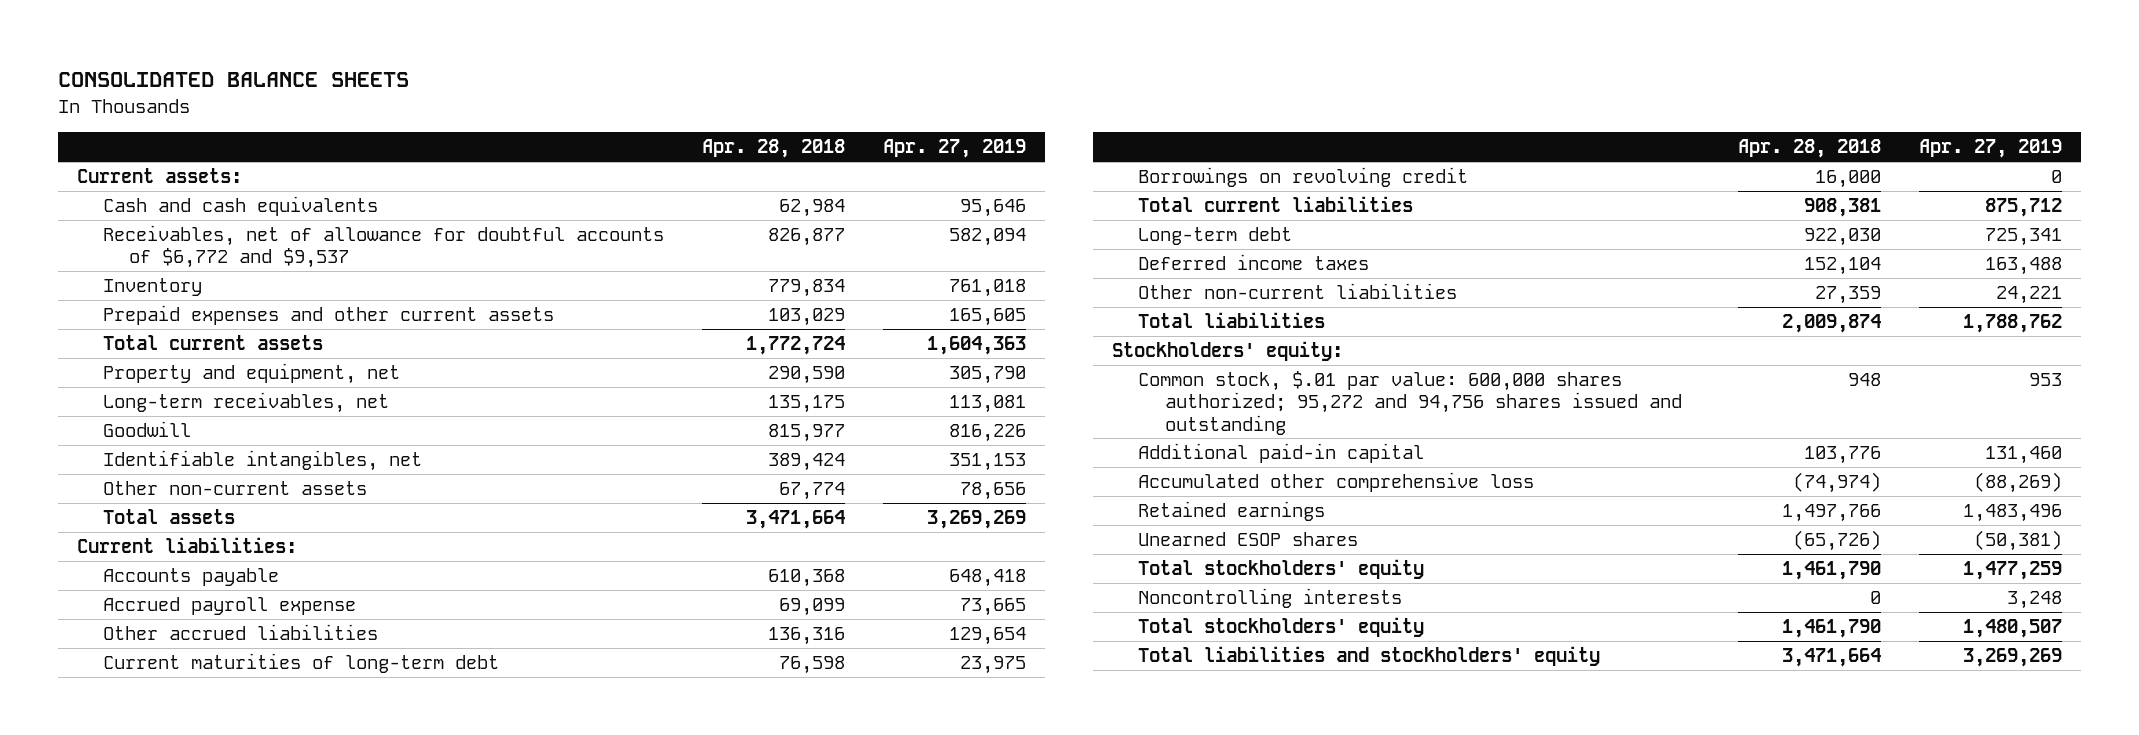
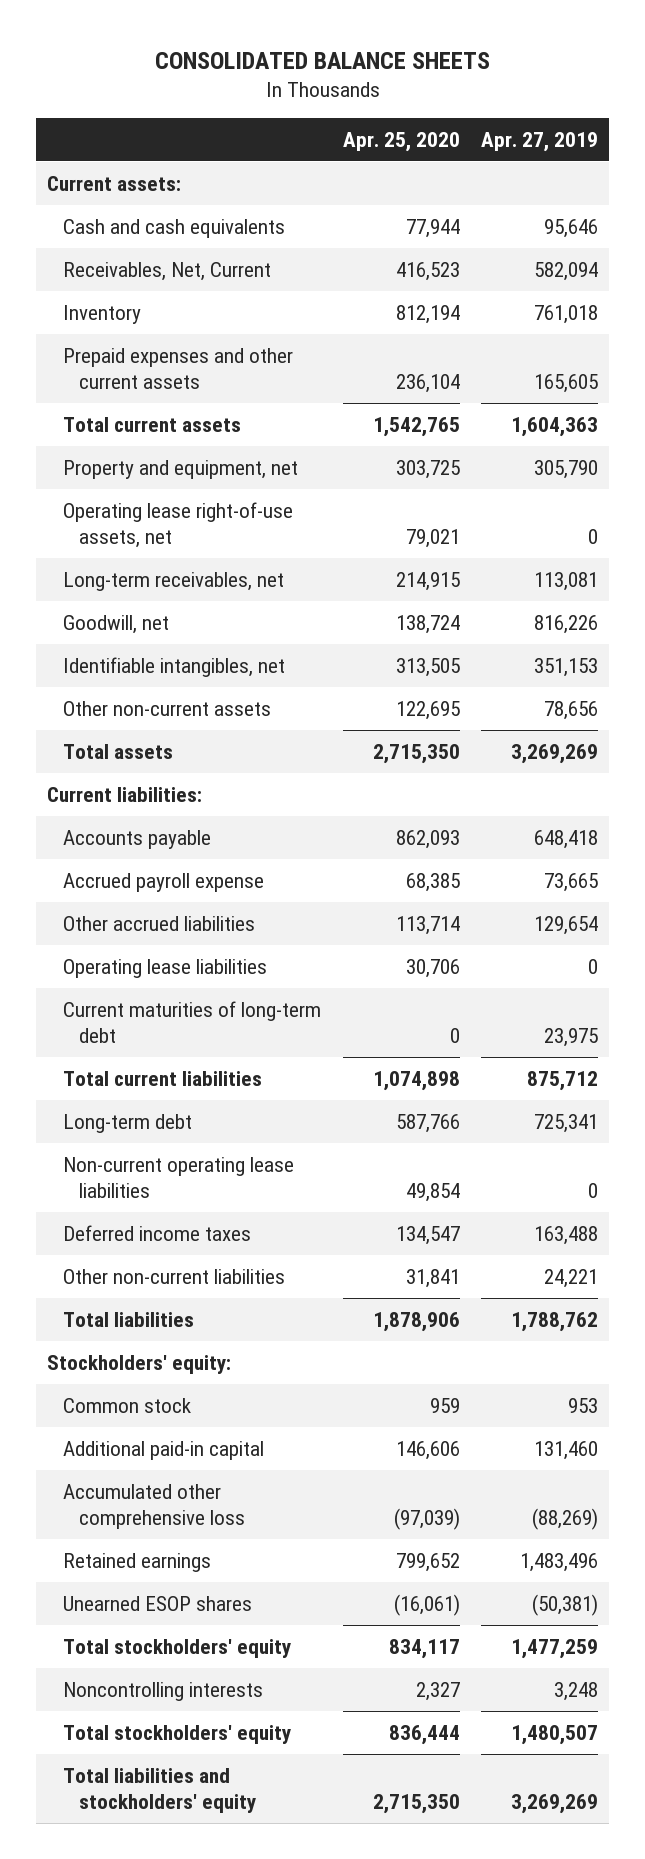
- | Apr. 28, 2018 | Apr. 27, 2019
+ | Apr. 25, 2020 | Apr. 27, 2019
- Receivables, net of allowance for doubtful accounts of $6,772 and $9,537 | 826,877 | 582,094
+ Receivables, Net, Current | 416,523 | 582,094
+ Operating lease right-of-use assets, net | 79,021 | 0
- Goodwill | 815,977 | 816,226
+ Goodwill, net | 138,724 | 816,226
+ Operating lease liabilities | 30,706 | 0
- Borrowings on revolving credit | 16,000 | 0
+ Non-current operating lease liabilities | 49,854 | 0
- Common stock, $.01 par value: 600,000 shares authorized; 95,272 and 94,756 shares issued and outstanding | 948 | 953
+ Common stock | 959 | 953

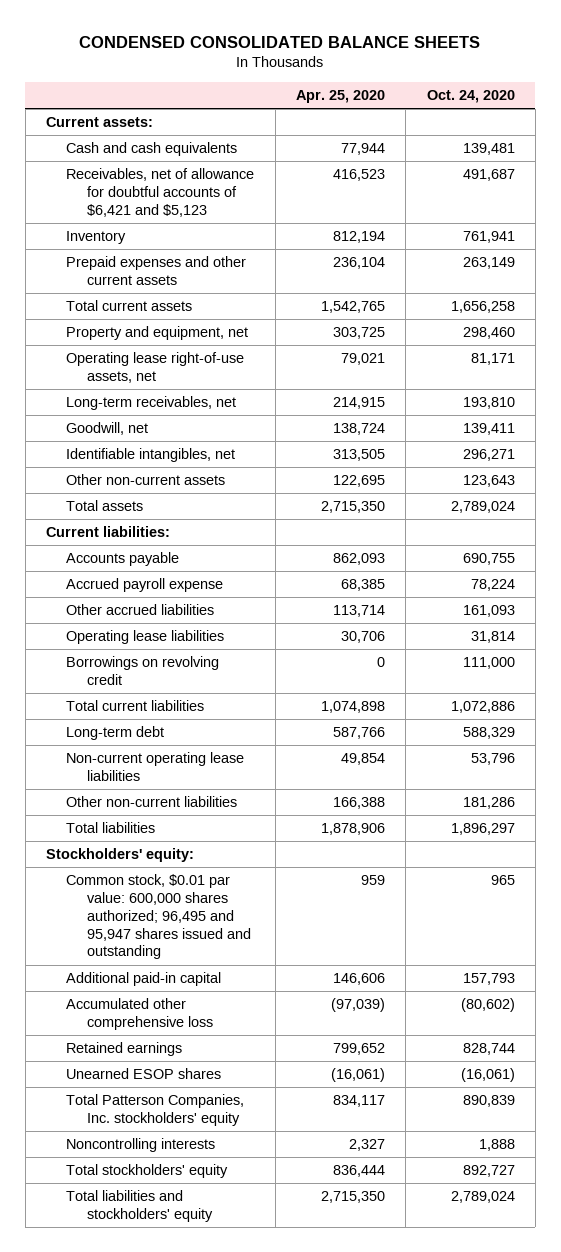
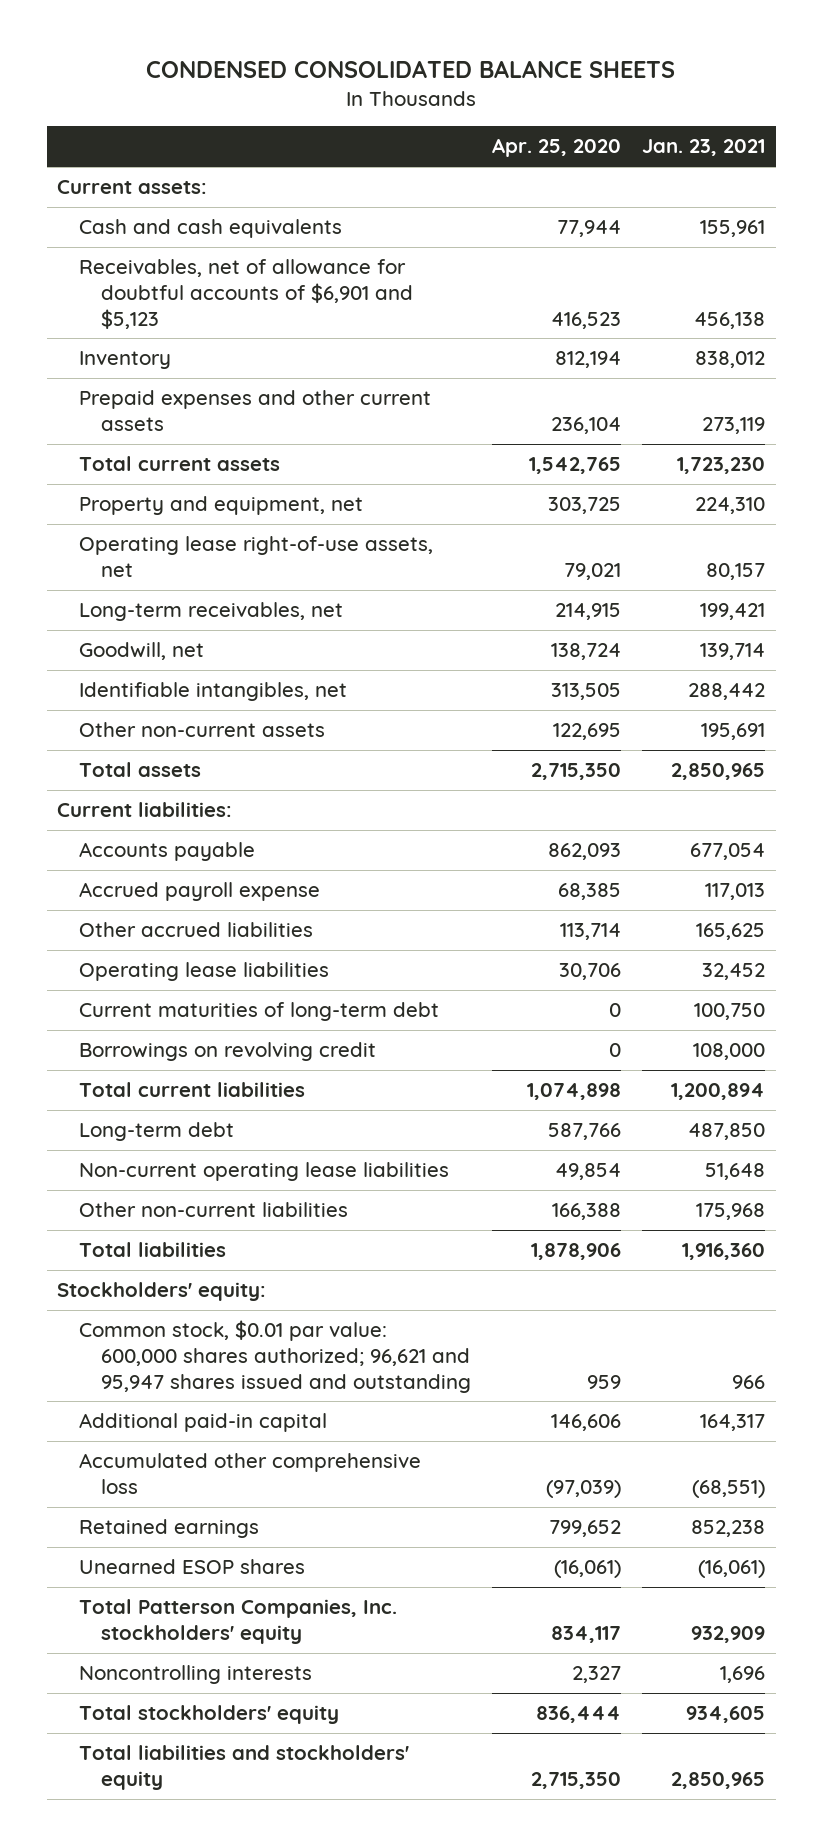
- | Apr. 25, 2020 | Oct. 24, 2020
+ | Apr. 25, 2020 | Jan. 23, 2021
- Receivables, net of allowance for doubtful accounts of $6,421 and $5,123 | 416,523 | 491,687
+ Receivables, net of allowance for doubtful accounts of $6,901 and $5,123 | 416,523 | 456,138
+ Current maturities of long-term debt | 0 | 100,750
- Common stock, $0.01 par value: 600,000 shares authorized; 96,495 and 95,947 shares issued and outstanding | 959 | 965
+ Common stock, $0.01 par value: 600,000 shares authorized; 96,621 and 95,947 shares issued and outstanding | 959 | 966

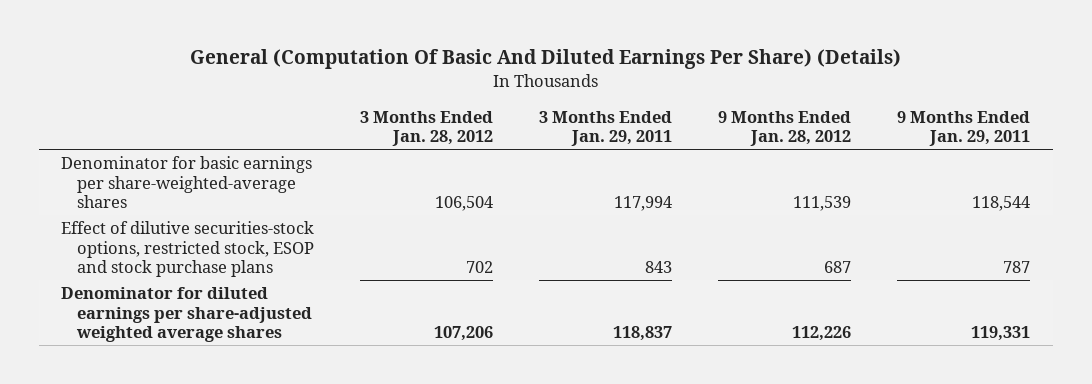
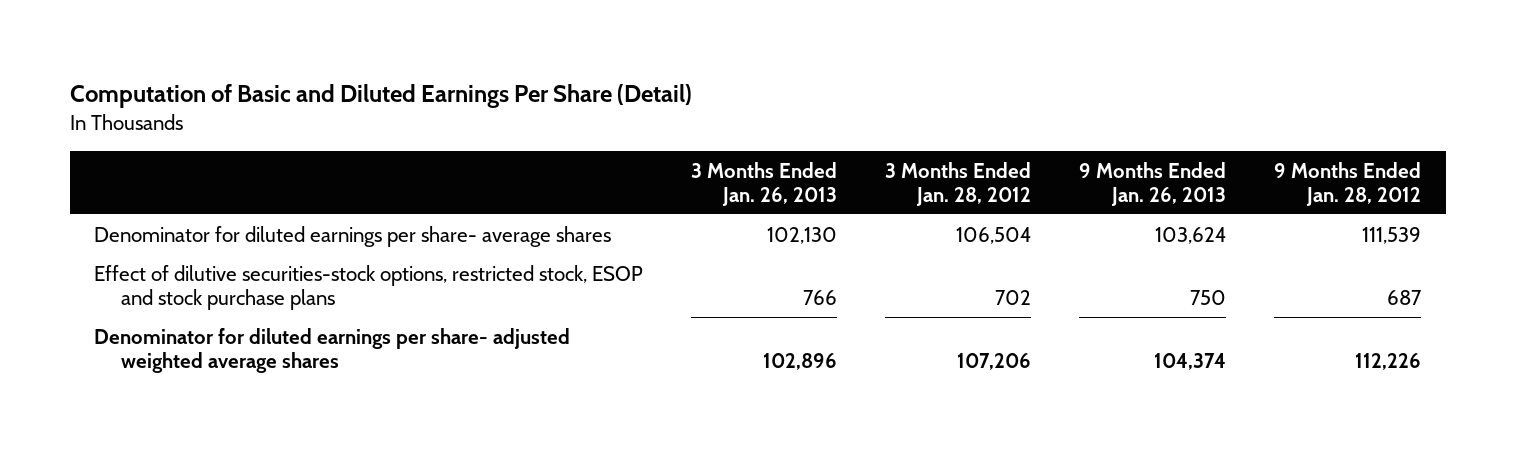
- General (Computation Of Basic And Diluted Earnings Per Share) (Details)
+ Computation of Basic and Diluted Earnings Per Share (Detail)
- | 3 Months Ended Jan. 28, 2012 | 3 Months Ended Jan. 29, 2011 | 9 Months Ended Jan. 28, 2012 | 9 Months Ended Jan. 29, 2011
+ | 3 Months Ended Jan. 26, 2013 | 3 Months Ended Jan. 28, 2012 | 9 Months Ended Jan. 26, 2013 | 9 Months Ended Jan. 28, 2012
- Denominator for basic earnings per share-weighted-average shares | 106,504 | 117,994 | 111,539 | 118,544
+ Denominator for diluted earnings per share- average shares | 102,130 | 106,504 | 103,624 | 111,539
- Denominator for diluted earnings per share-adjusted weighted average shares | 107,206 | 118,837 | 112,226 | 119,331
+ Denominator for diluted earnings per share- adjusted weighted average shares | 102,896 | 107,206 | 104,374 | 112,226

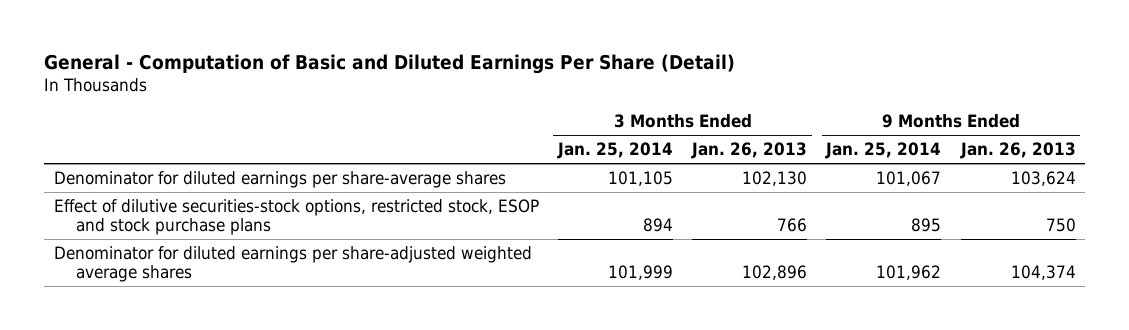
- Computation of Basic and Diluted Earnings Per Share (Detail)
+ General - Computation of Basic and Diluted Earnings Per Share (Detail)
- | 3 Months Ended Jan. 26, 2013 | 3 Months Ended Jan. 28, 2012 | 9 Months Ended Jan. 26, 2013 | 9 Months Ended Jan. 28, 2012
+ | 3 Months Ended Jan. 25, 2014 | 3 Months Ended Jan. 26, 2013 | 9 Months Ended Jan. 25, 2014 | 9 Months Ended Jan. 26, 2013
- Denominator for diluted earnings per share- average shares | 102,130 | 106,504 | 103,624 | 111,539
+ Denominator for diluted earnings per share-average shares | 101,105 | 102,130 | 101,067 | 103,624
- Denominator for diluted earnings per share- adjusted weighted average shares | 102,896 | 107,206 | 104,374 | 112,226
+ Denominator for diluted earnings per share-adjusted weighted average shares | 101,999 | 102,896 | 101,962 | 104,374

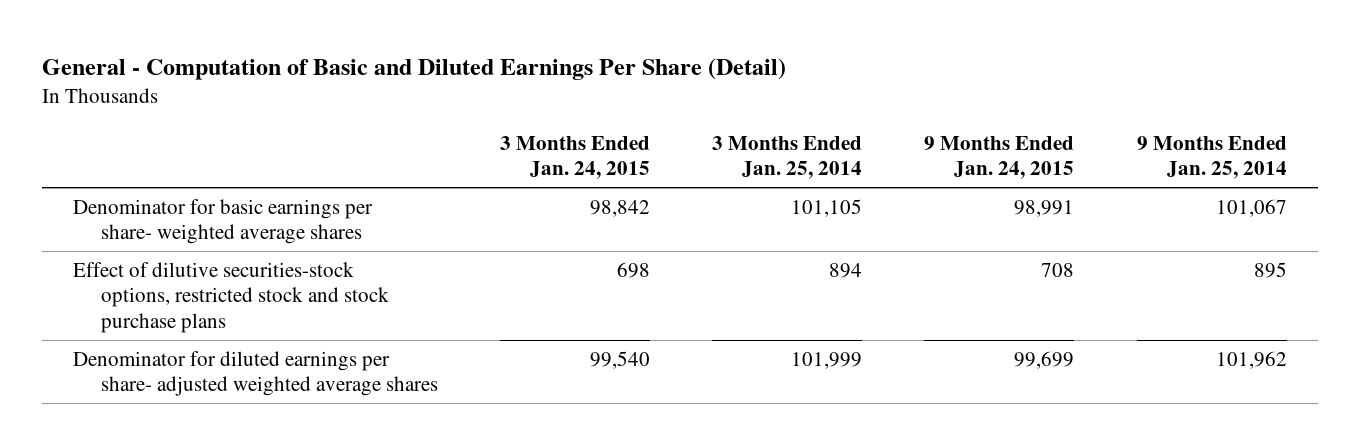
- | 3 Months Ended Jan. 25, 2014 | 3 Months Ended Jan. 26, 2013 | 9 Months Ended Jan. 25, 2014 | 9 Months Ended Jan. 26, 2013
+ | 3 Months Ended Jan. 24, 2015 | 3 Months Ended Jan. 25, 2014 | 9 Months Ended Jan. 24, 2015 | 9 Months Ended Jan. 25, 2014
- Denominator for diluted earnings per share-average shares | 101,105 | 102,130 | 101,067 | 103,624
- Effect of dilutive securities-stock options, restricted stock, ESOP and stock purchase plans | 894 | 766 | 895 | 750
- Denominator for diluted earnings per share-adjusted weighted average shares | 101,999 | 102,896 | 101,962 | 104,374
+ Denominator for basic earnings per share- weighted average shares | 98,842 | 101,105 | 98,991 | 101,067
+ Effect of dilutive securities-stock options, restricted stock and stock purchase plans | 698 | 894 | 708 | 895
+ Denominator for diluted earnings per share- adjusted weighted average shares | 99,540 | 101,999 | 99,699 | 101,962

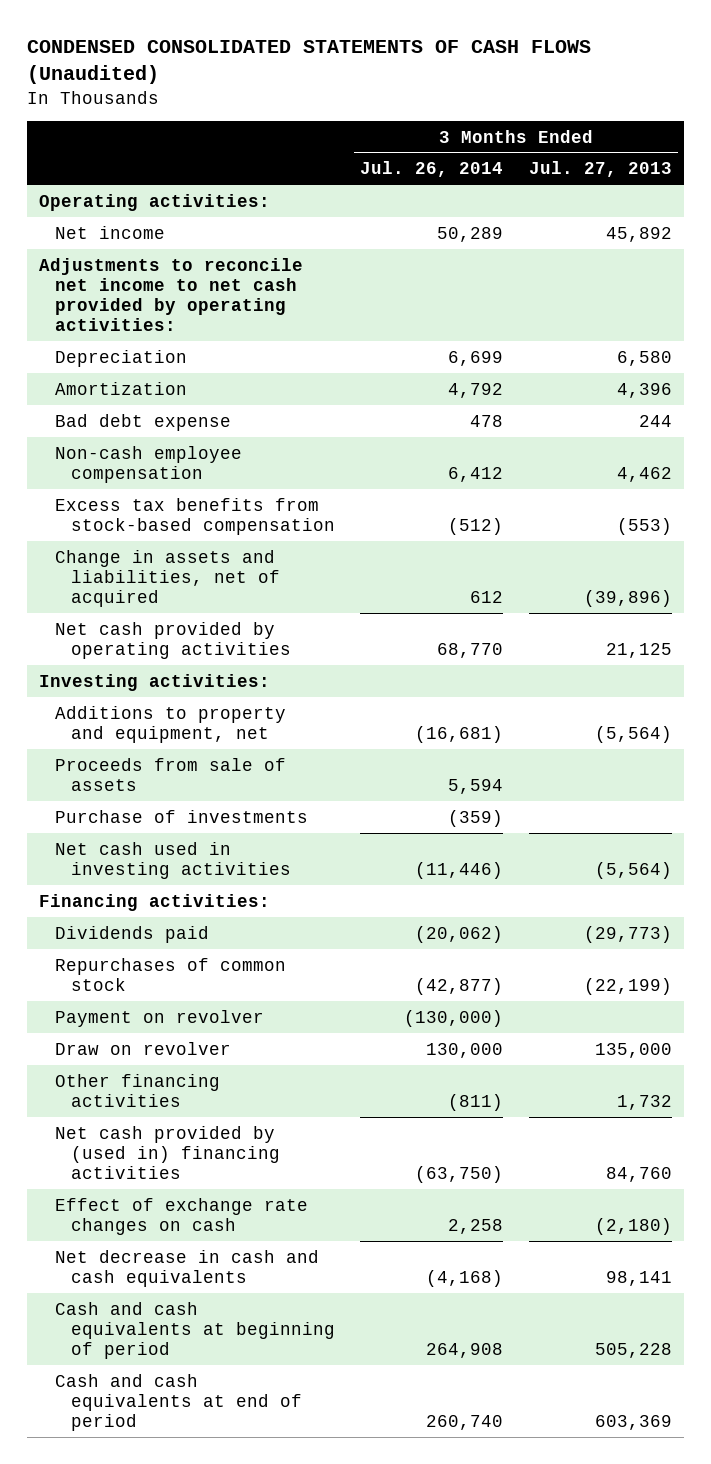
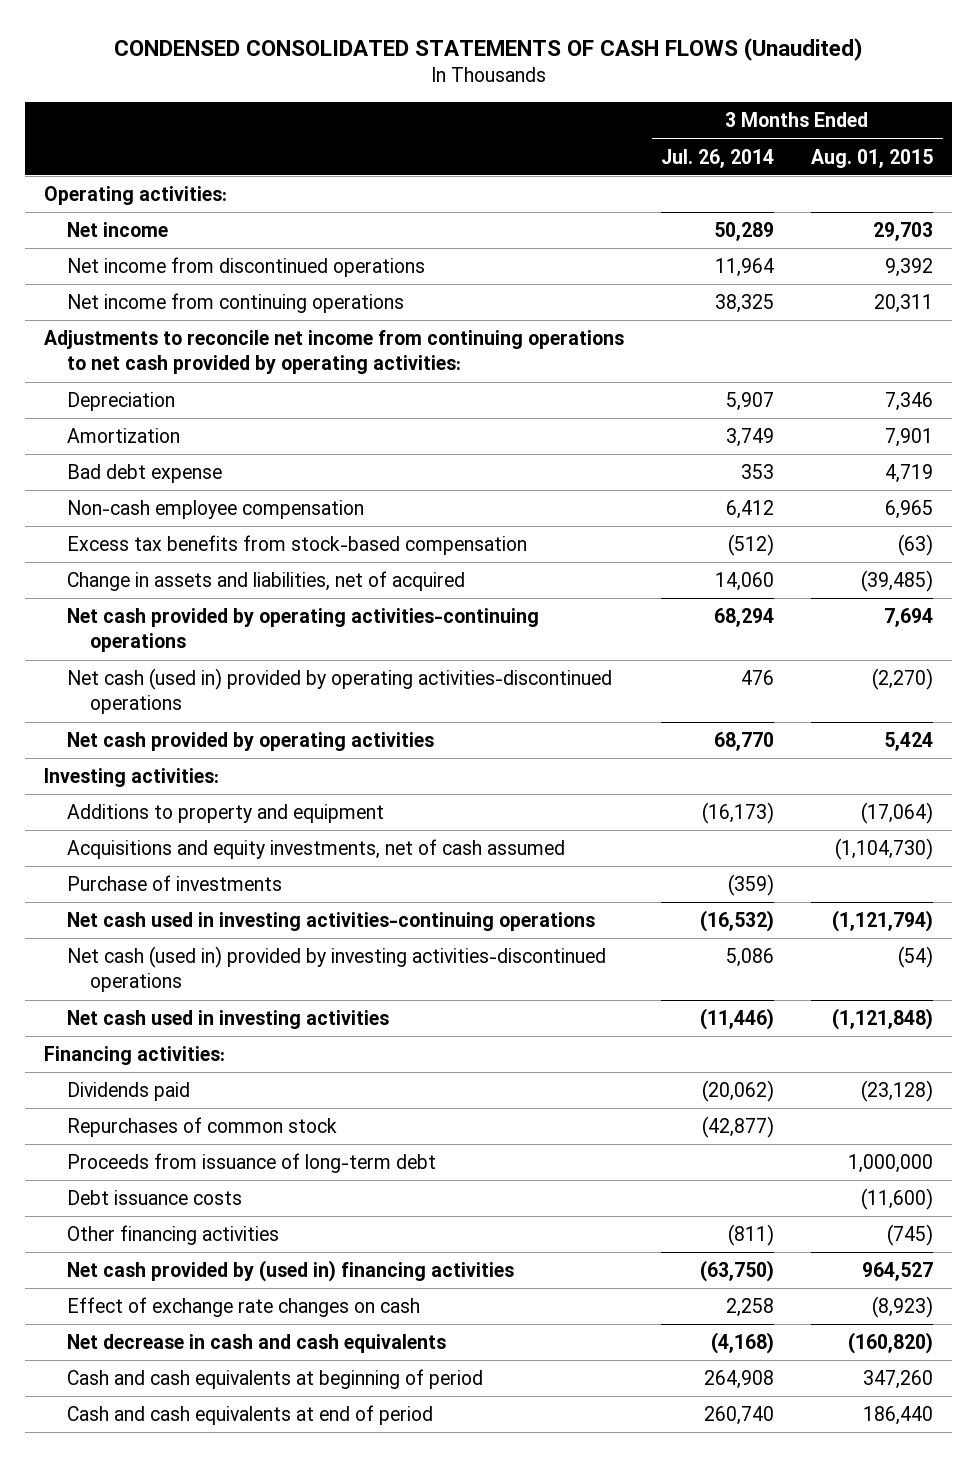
- | 3 Months Ended Jul. 26, 2014 | 3 Months Ended Jul. 27, 2013
+ | 3 Months Ended Jul. 26, 2014 | 3 Months Ended Aug. 01, 2015
- Adjustments to reconcile net income to net cash provided by operating activities:
- Depreciation | 6,699 | 6,580
- Amortization | 4,792 | 4,396
- Bad debt expense | 478 | 244
+ Net income from discontinued operations | 11,964 | 9,392
+ Net income from continuing operations | 38,325 | 20,311
+ Adjustments to reconcile net income from continuing operations to net cash provided by operating activities:
+ Depreciation | 5,907 | 7,346
+ Amortization | 3,749 | 7,901
+ Bad debt expense | 353 | 4,719
- Change in assets and liabilities, net of acquired | 612 | (39,896)
+ Change in assets and liabilities, net of acquired | 14,060 | (39,485)
+ Net cash provided by operating activities-continuing operations | 68,294 | 7,694
+ Net cash (used in) provided by operating activities-discontinued operations | 476 | (2,270)
- Additions to property and equipment, net | (16,681) | (5,564)
- Proceeds from sale of assets | 5,594 |
+ Additions to property and equipment | (16,173) | (17,064)
+ Acquisitions and equity investments, net of cash assumed | | (1,104,730)
+ Net cash used in investing activities-continuing operations | (16,532) | (1,121,794)
+ Net cash (used in) provided by investing activities-discontinued operations | 5,086 | (54)
- Payment on revolver | (130,000) |
- Draw on revolver | 130,000 | 135,000
+ Proceeds from issuance of long-term debt | | 1,000,000
+ Debt issuance costs | | (11,600)

